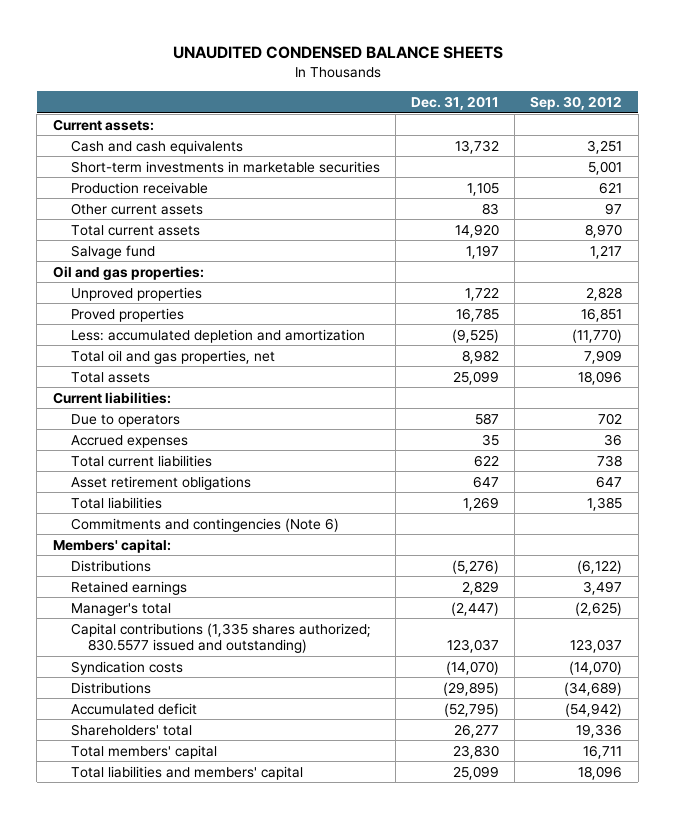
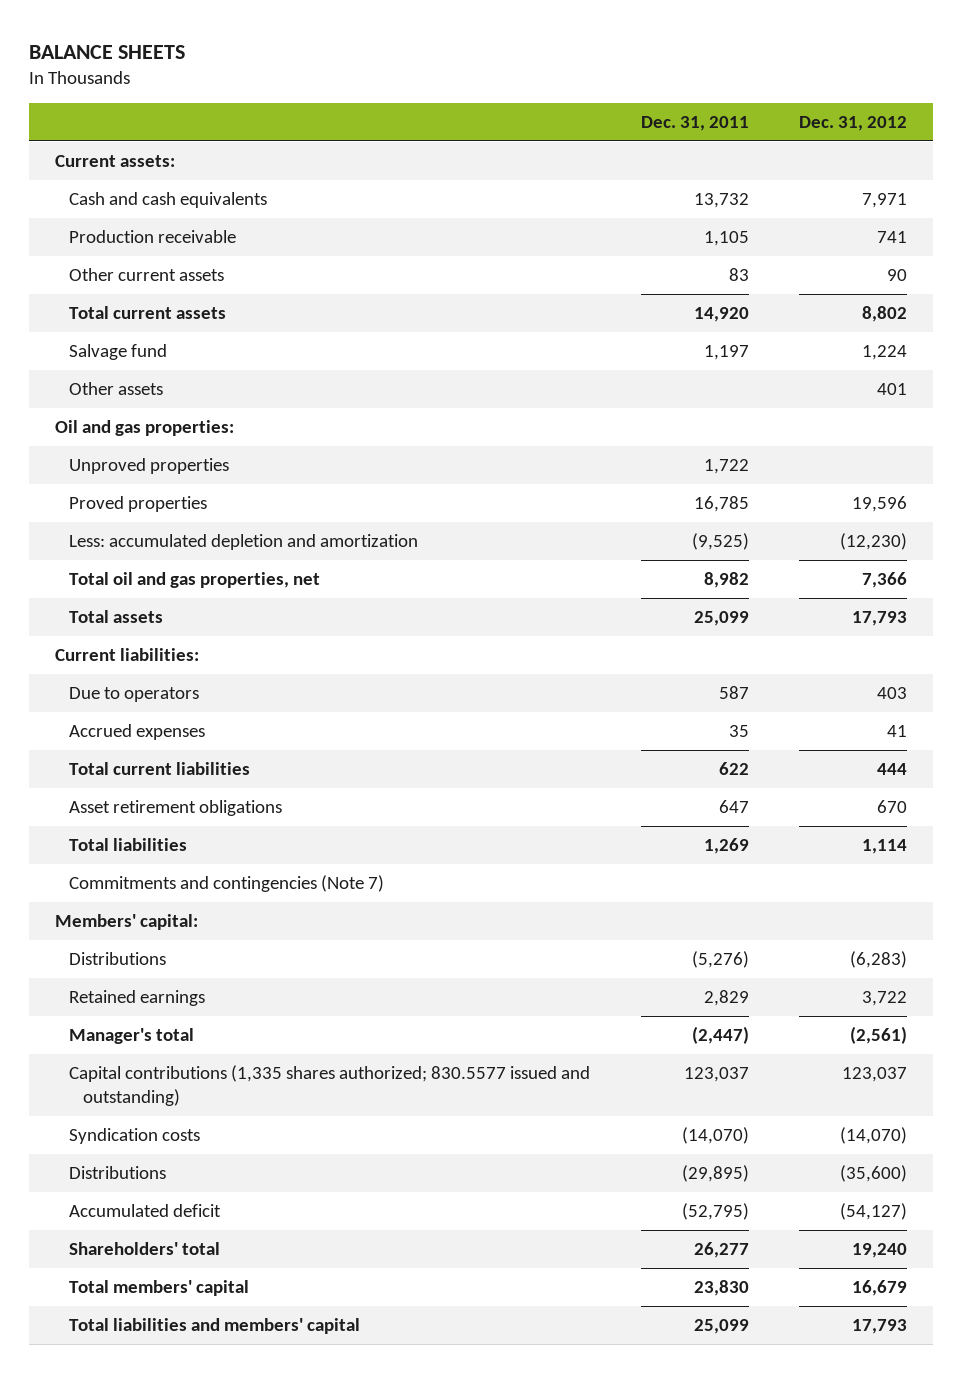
- UNAUDITED CONDENSED BALANCE SHEETS
+ BALANCE SHEETS
- | Dec. 31, 2011 | Sep. 30, 2012
+ | Dec. 31, 2011 | Dec. 31, 2012
- Short-term investments in marketable securities | | 5,001
+ Other assets | | 401
- Commitments and contingencies (Note 6)
+ Commitments and contingencies (Note 7)

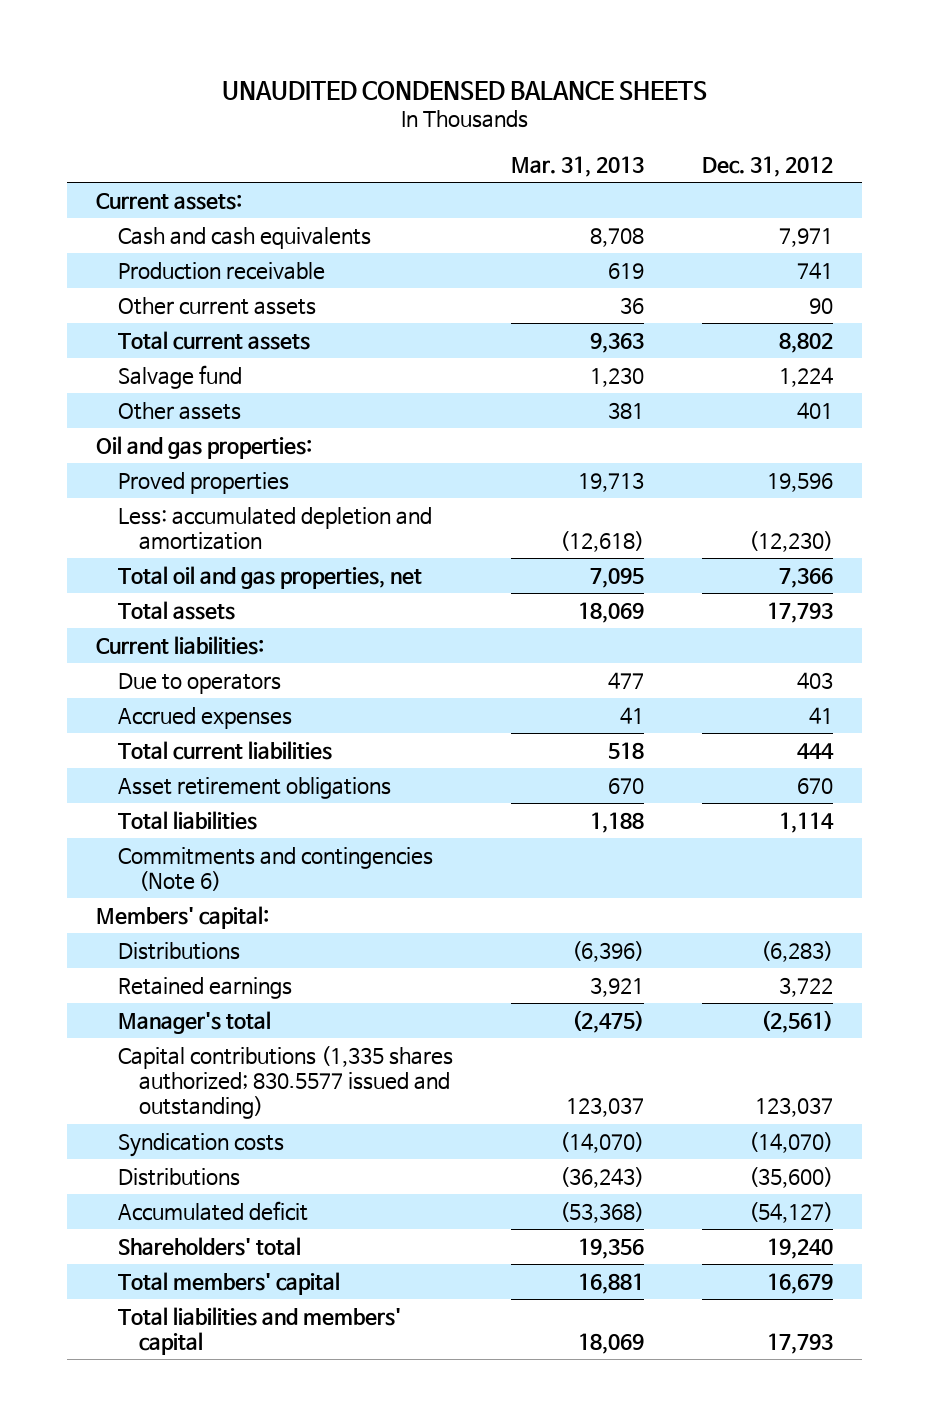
- BALANCE SHEETS
+ UNAUDITED CONDENSED BALANCE SHEETS
- | Dec. 31, 2011 | Dec. 31, 2012
+ | Mar. 31, 2013 | Dec. 31, 2012
- Unproved properties | 1,722 |
- Commitments and contingencies (Note 7)
+ Commitments and contingencies (Note 6)

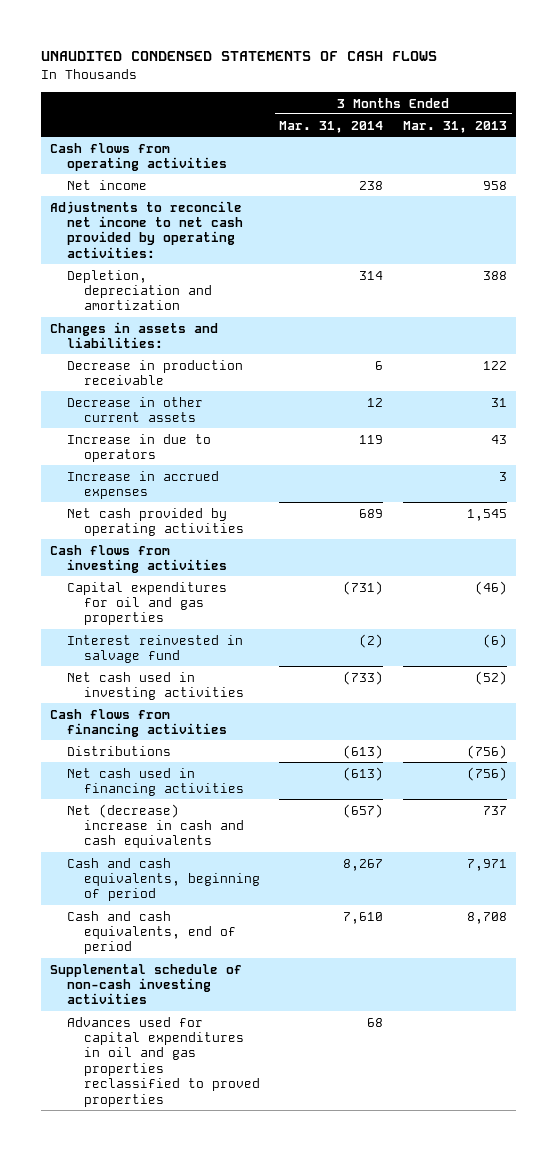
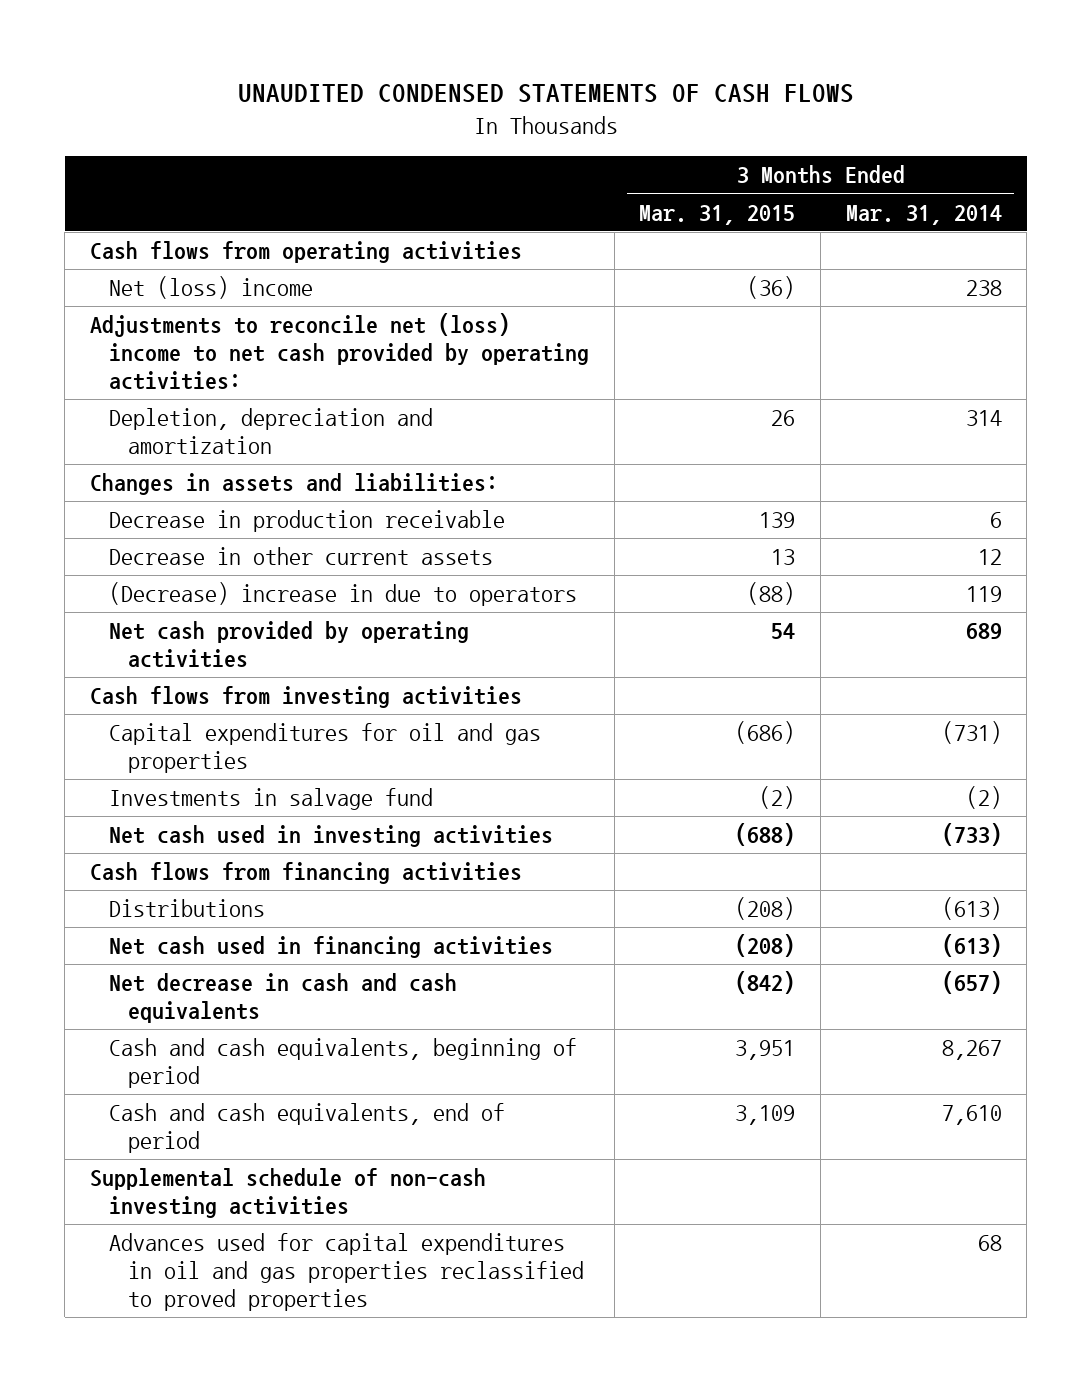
- | 3 Months Ended Mar. 31, 2014 | 3 Months Ended Mar. 31, 2013
+ | 3 Months Ended Mar. 31, 2015 | 3 Months Ended Mar. 31, 2014
- Net income | 238 | 958
- Adjustments to reconcile net income to net cash provided by operating activities:
+ Net (loss) income | (36) | 238
+ Adjustments to reconcile net (loss) income to net cash provided by operating activities:
- Increase in due to operators | 119 | 43
- Increase in accrued expenses | | 3
+ (Decrease) increase in due to operators | (88) | 119
- Interest reinvested in salvage fund | (2) | (6)
+ Investments in salvage fund | (2) | (2)
- Net (decrease) increase in cash and cash equivalents | (657) | 737
+ Net decrease in cash and cash equivalents | (842) | (657)

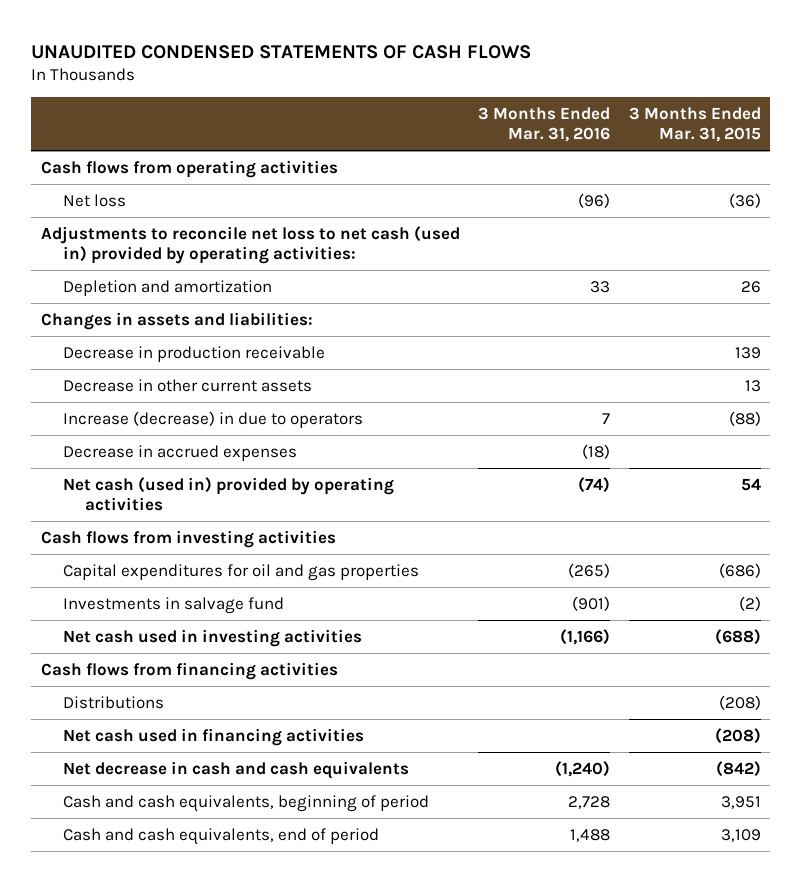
- | 3 Months Ended Mar. 31, 2015 | 3 Months Ended Mar. 31, 2014
+ | 3 Months Ended Mar. 31, 2016 | 3 Months Ended Mar. 31, 2015
- Net (loss) income | (36) | 238
- Adjustments to reconcile net (loss) income to net cash provided by operating activities:
- Depletion, depreciation and amortization | 26 | 314
+ Net loss | (96) | (36)
+ Adjustments to reconcile net loss to net cash (used in) provided by operating activities:
+ Depletion and amortization | 33 | 26
- (Decrease) increase in due to operators | (88) | 119
- Net cash provided by operating activities | 54 | 689
+ Increase (decrease) in due to operators | 7 | (88)
+ Decrease in accrued expenses | (18) |
+ Net cash (used in) provided by operating activities | (74) | 54
- Supplemental schedule of non-cash investing activities
- Advances used for capital expenditures in oil and gas properties reclassified to proved properties | | 68

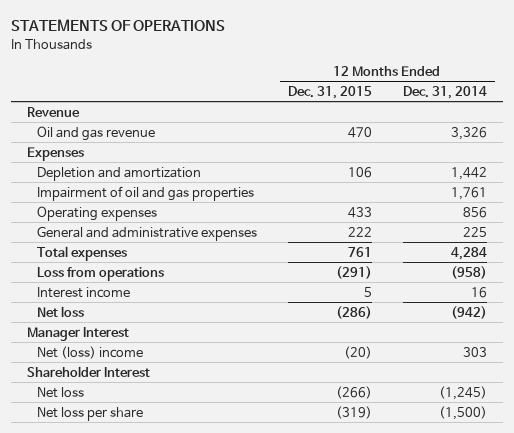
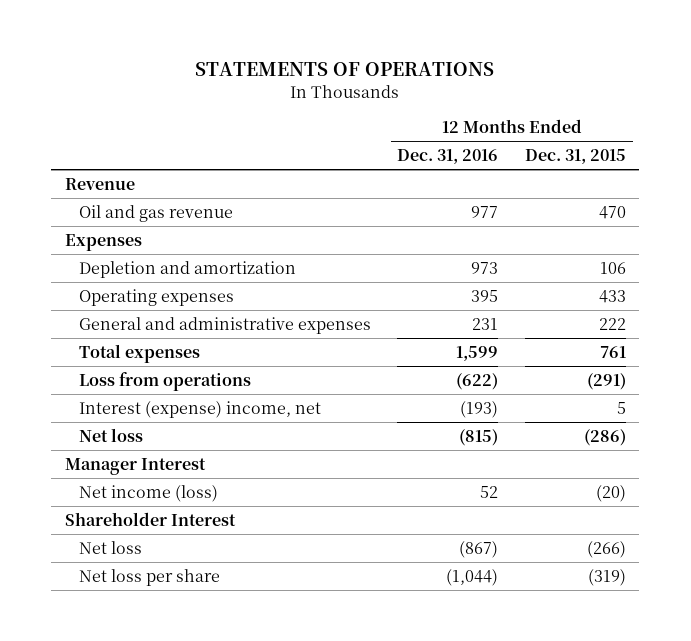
- | 12 Months Ended Dec. 31, 2015 | 12 Months Ended Dec. 31, 2014
+ | 12 Months Ended Dec. 31, 2016 | 12 Months Ended Dec. 31, 2015
- Impairment of oil and gas properties | | 1,761
- Interest income | 5 | 16
+ Interest (expense) income, net | (193) | 5
- Net (loss) income | (20) | 303
+ Net income (loss) | 52 | (20)

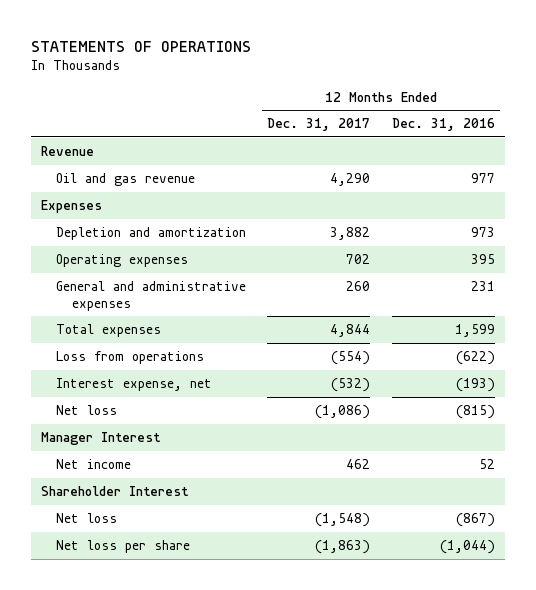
- | 12 Months Ended Dec. 31, 2016 | 12 Months Ended Dec. 31, 2015
+ | 12 Months Ended Dec. 31, 2017 | 12 Months Ended Dec. 31, 2016
- Interest (expense) income, net | (193) | 5
+ Interest expense, net | (532) | (193)
- Net income (loss) | 52 | (20)
+ Net income | 462 | 52

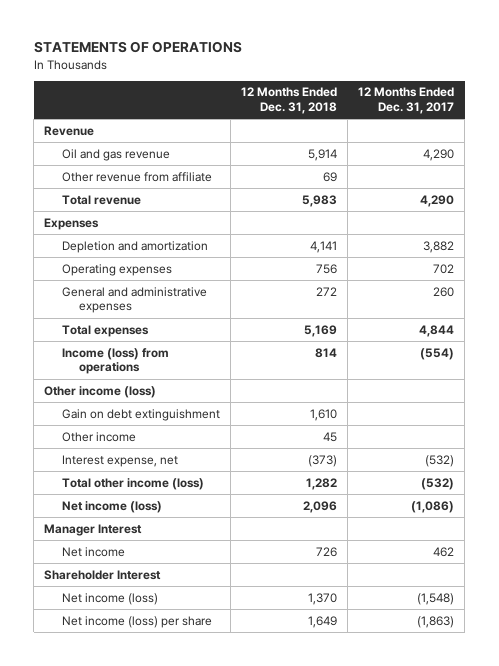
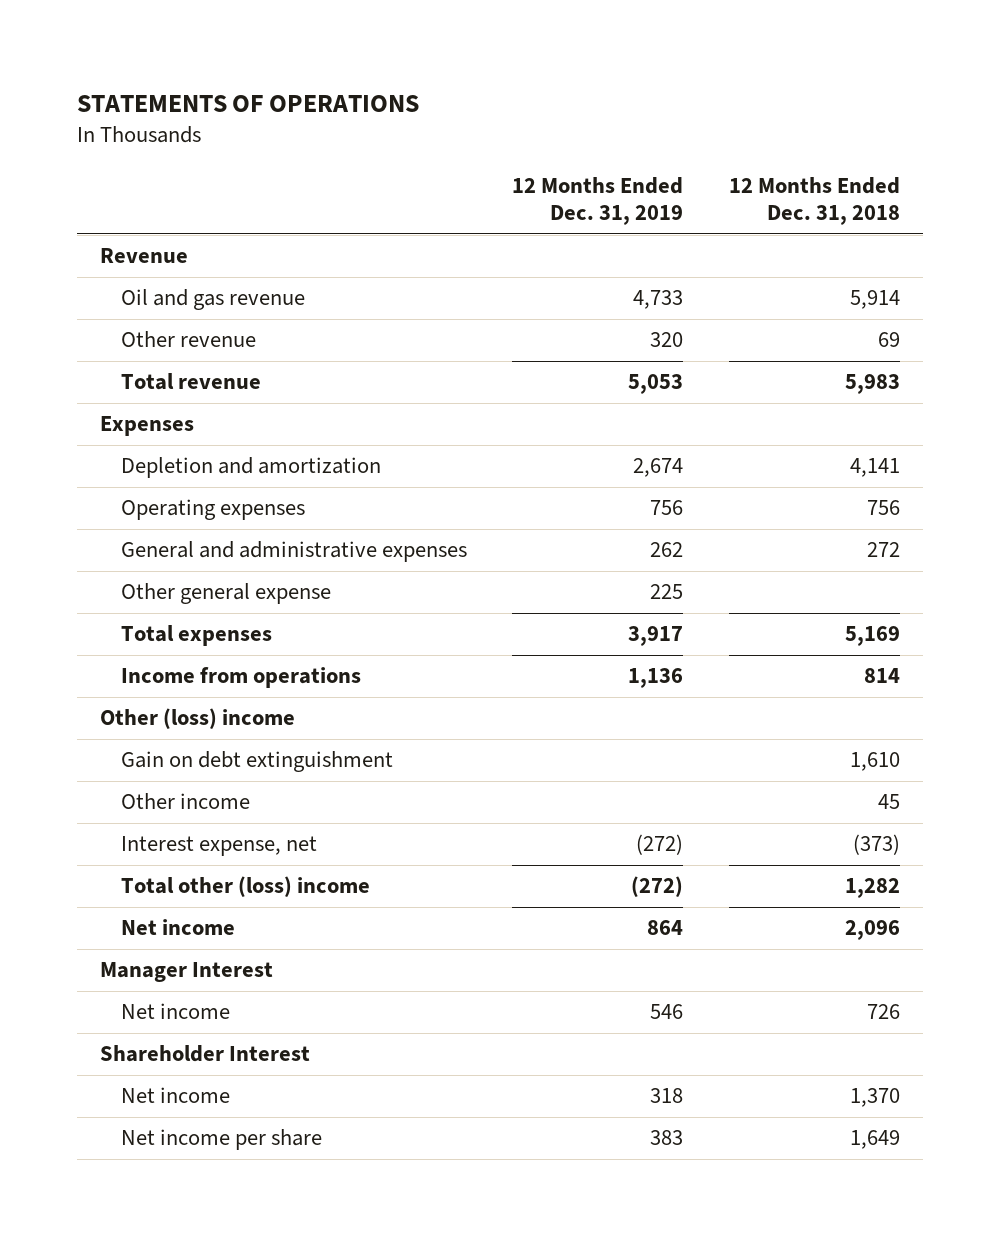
- | 12 Months Ended Dec. 31, 2018 | 12 Months Ended Dec. 31, 2017
+ | 12 Months Ended Dec. 31, 2019 | 12 Months Ended Dec. 31, 2018
- Other revenue from affiliate | 69 |
+ Other revenue | 320 | 69
+ Other general expense | 225 |
- Income (loss) from operations | 814 | (554)
- Other income (loss)
+ Income from operations | 1,136 | 814
+ Other (loss) income
- Total other income (loss) | 1,282 | (532)
- Net income (loss) | 2,096 | (1,086)
+ Total other (loss) income | (272) | 1,282
+ Net income | 864 | 2,096
- Net income (loss) | 1,370 | (1,548)
- Net income (loss) per share | 1,649 | (1,863)
+ Net income | 318 | 1,370
+ Net income per share | 383 | 1,649

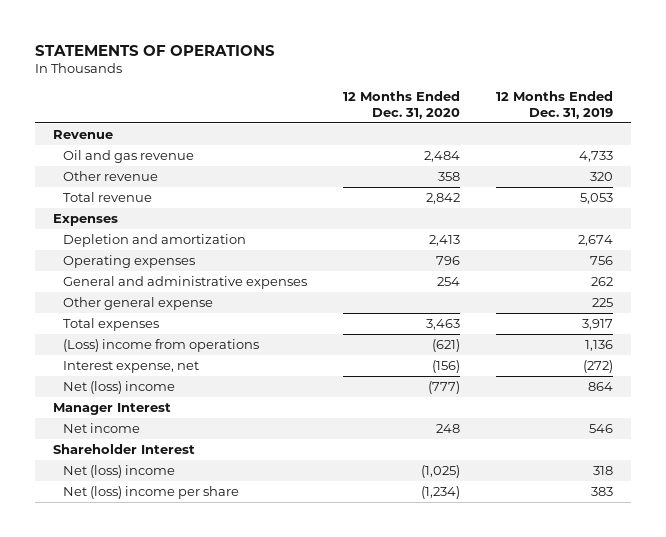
- | 12 Months Ended Dec. 31, 2019 | 12 Months Ended Dec. 31, 2018
+ | 12 Months Ended Dec. 31, 2020 | 12 Months Ended Dec. 31, 2019
- Income from operations | 1,136 | 814
- Other (loss) income
- Gain on debt extinguishment | | 1,610
- Other income | | 45
+ (Loss) income from operations | (621) | 1,136
- Total other (loss) income | (272) | 1,282
- Net income | 864 | 2,096
+ Net (loss) income | (777) | 864
- Net income | 318 | 1,370
- Net income per share | 383 | 1,649
+ Net (loss) income | (1,025) | 318
+ Net (loss) income per share | (1,234) | 383

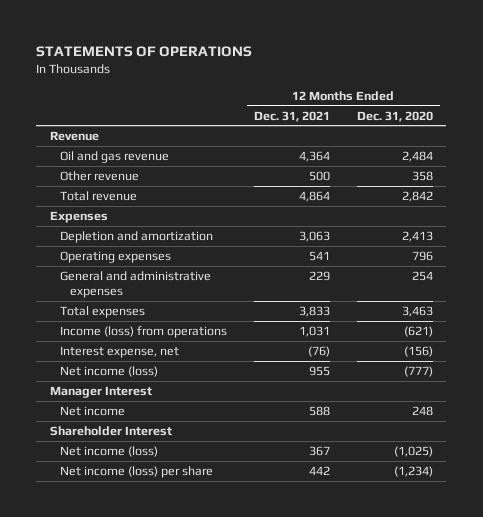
- | 12 Months Ended Dec. 31, 2020 | 12 Months Ended Dec. 31, 2019
+ | 12 Months Ended Dec. 31, 2021 | 12 Months Ended Dec. 31, 2020
- Other general expense | | 225
- (Loss) income from operations | (621) | 1,136
+ Income (loss) from operations | 1,031 | (621)
- Net (loss) income | (777) | 864
+ Net income (loss) | 955 | (777)
- Net (loss) income | (1,025) | 318
- Net (loss) income per share | (1,234) | 383
+ Net income (loss) | 367 | (1,025)
+ Net income (loss) per share | 442 | (1,234)

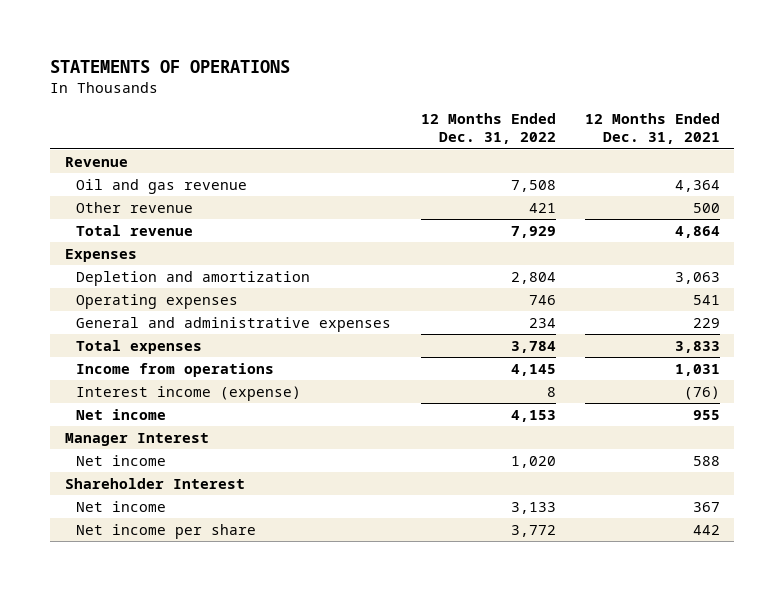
- | 12 Months Ended Dec. 31, 2021 | 12 Months Ended Dec. 31, 2020
+ | 12 Months Ended Dec. 31, 2022 | 12 Months Ended Dec. 31, 2021
- Income (loss) from operations | 1,031 | (621)
- Interest expense, net | (76) | (156)
- Net income (loss) | 955 | (777)
+ Income from operations | 4,145 | 1,031
+ Interest income (expense) | 8 | (76)
+ Net income | 4,153 | 955
- Net income (loss) | 367 | (1,025)
- Net income (loss) per share | 442 | (1,234)
+ Net income | 3,133 | 367
+ Net income per share | 3,772 | 442

